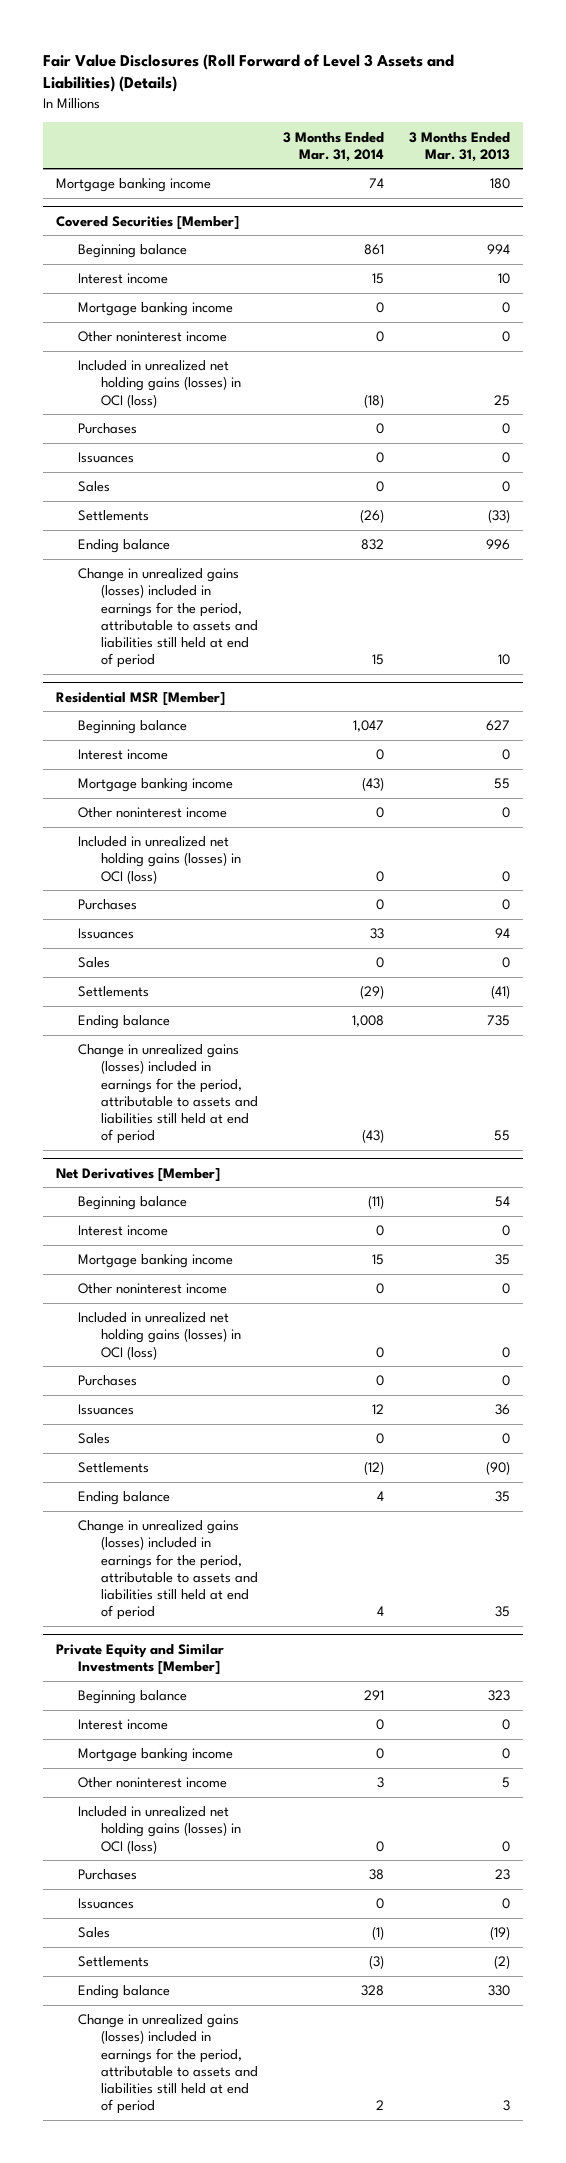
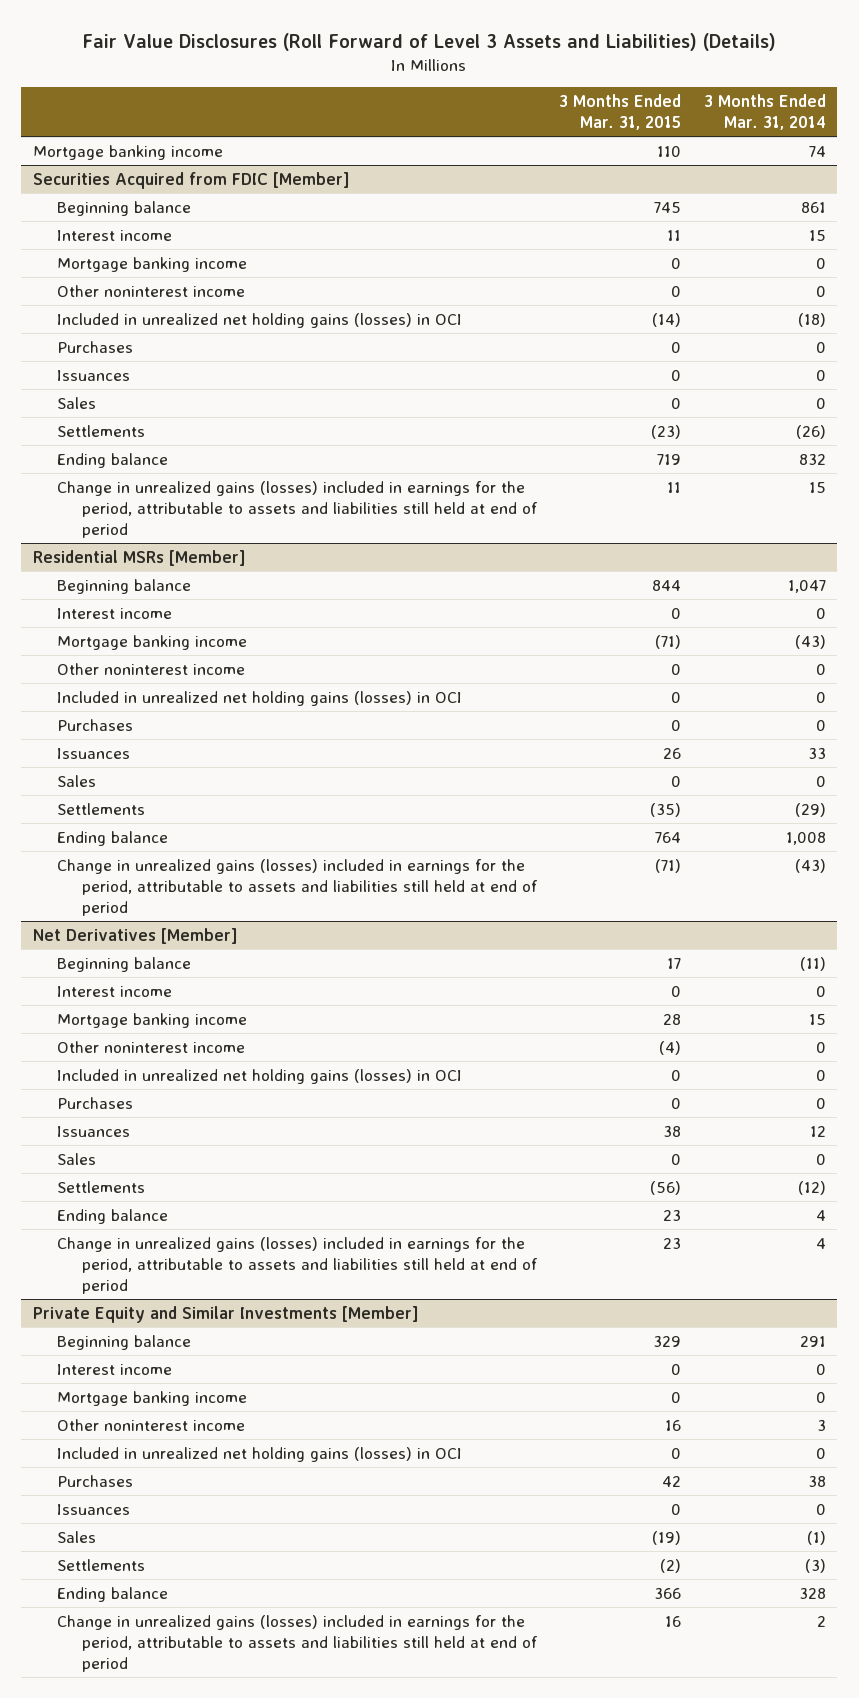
- | 3 Months Ended Mar. 31, 2014 | 3 Months Ended Mar. 31, 2013
+ | 3 Months Ended Mar. 31, 2015 | 3 Months Ended Mar. 31, 2014
- Covered Securities [Member]
+ Securities Acquired from FDIC [Member]
- Included in unrealized net holding gains (losses) in OCI (loss) | (18) | 25
+ Included in unrealized net holding gains (losses) in OCI | (14) | (18)
- Residential MSR [Member]
+ Residential MSRs [Member]
- Included in unrealized net holding gains (losses) in OCI (loss) | 0 | 0
+ Included in unrealized net holding gains (losses) in OCI | 0 | 0
@ Net Derivatives [Member]
- Included in unrealized net holding gains (losses) in OCI (loss) | 0 | 0
+ Included in unrealized net holding gains (losses) in OCI | 0 | 0
@ Private Equity and Similar Investments [Member]
- Included in unrealized net holding gains (losses) in OCI (loss) | 0 | 0
+ Included in unrealized net holding gains (losses) in OCI | 0 | 0

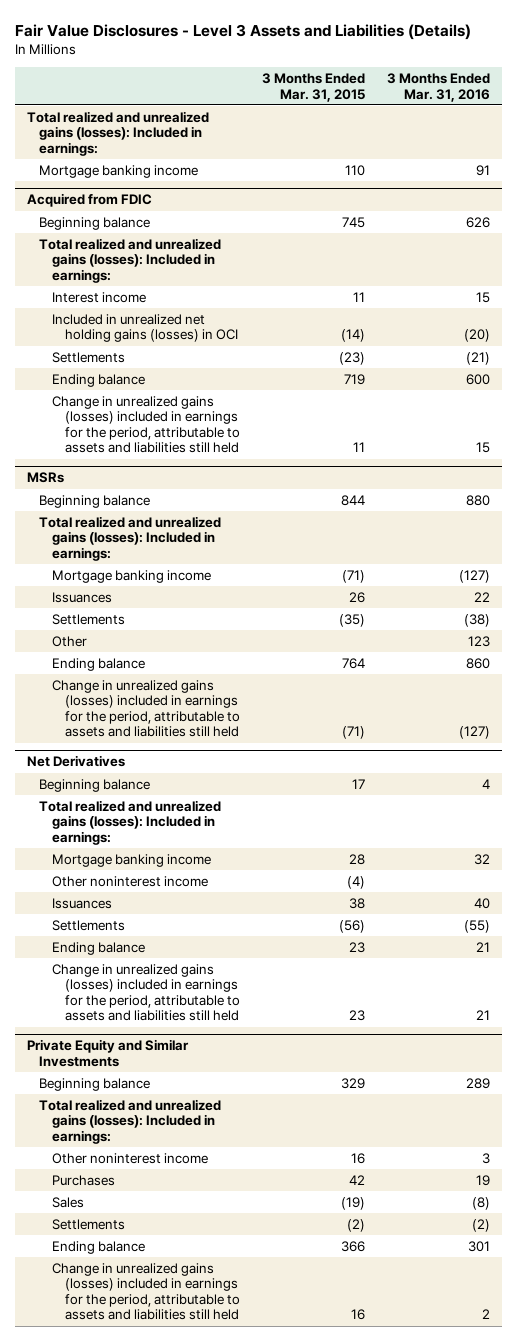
- Fair Value Disclosures (Roll Forward of Level 3 Assets and Liabilities) (Details)
+ Fair Value Disclosures - Level 3 Assets and Liabilities (Details)
- | 3 Months Ended Mar. 31, 2015 | 3 Months Ended Mar. 31, 2014
+ | 3 Months Ended Mar. 31, 2015 | 3 Months Ended Mar. 31, 2016
+ Total realized and unrealized gains (losses): Included in earnings:
- Securities Acquired from FDIC [Member]
+ Acquired from FDIC
+ Total realized and unrealized gains (losses): Included in earnings:
- Mortgage banking income | 0 | 0
- Other noninterest income | 0 | 0
- Purchases | 0 | 0
- Issuances | 0 | 0
- Sales | 0 | 0
- Change in unrealized gains (losses) included in earnings for the period, attributable to assets and liabilities still held at end of period | 11 | 15
- Residential MSRs [Member]
+ Change in unrealized gains (losses) included in earnings for the period, attributable to assets and liabilities still held | 11 | 15
+ MSRs
- Interest income | 0 | 0
+ Total realized and unrealized gains (losses): Included in earnings:
- Other noninterest income | 0 | 0
- Included in unrealized net holding gains (losses) in OCI | 0 | 0
- Purchases | 0 | 0
- Sales | 0 | 0
+ Other | | 123
- Change in unrealized gains (losses) included in earnings for the period, attributable to assets and liabilities still held at end of period | (71) | (43)
- Net Derivatives [Member]
+ Change in unrealized gains (losses) included in earnings for the period, attributable to assets and liabilities still held | (71) | (127)
+ Net Derivatives
- Interest income | 0 | 0
+ Total realized and unrealized gains (losses): Included in earnings:
- Included in unrealized net holding gains (losses) in OCI | 0 | 0
- Purchases | 0 | 0
- Sales | 0 | 0
- Change in unrealized gains (losses) included in earnings for the period, attributable to assets and liabilities still held at end of period | 23 | 4
- Private Equity and Similar Investments [Member]
+ Change in unrealized gains (losses) included in earnings for the period, attributable to assets and liabilities still held | 23 | 21
+ Private Equity and Similar Investments
- Interest income | 0 | 0
- Mortgage banking income | 0 | 0
+ Total realized and unrealized gains (losses): Included in earnings:
- Included in unrealized net holding gains (losses) in OCI | 0 | 0
- Issuances | 0 | 0
- Change in unrealized gains (losses) included in earnings for the period, attributable to assets and liabilities still held at end of period | 16 | 2
+ Change in unrealized gains (losses) included in earnings for the period, attributable to assets and liabilities still held | 16 | 2

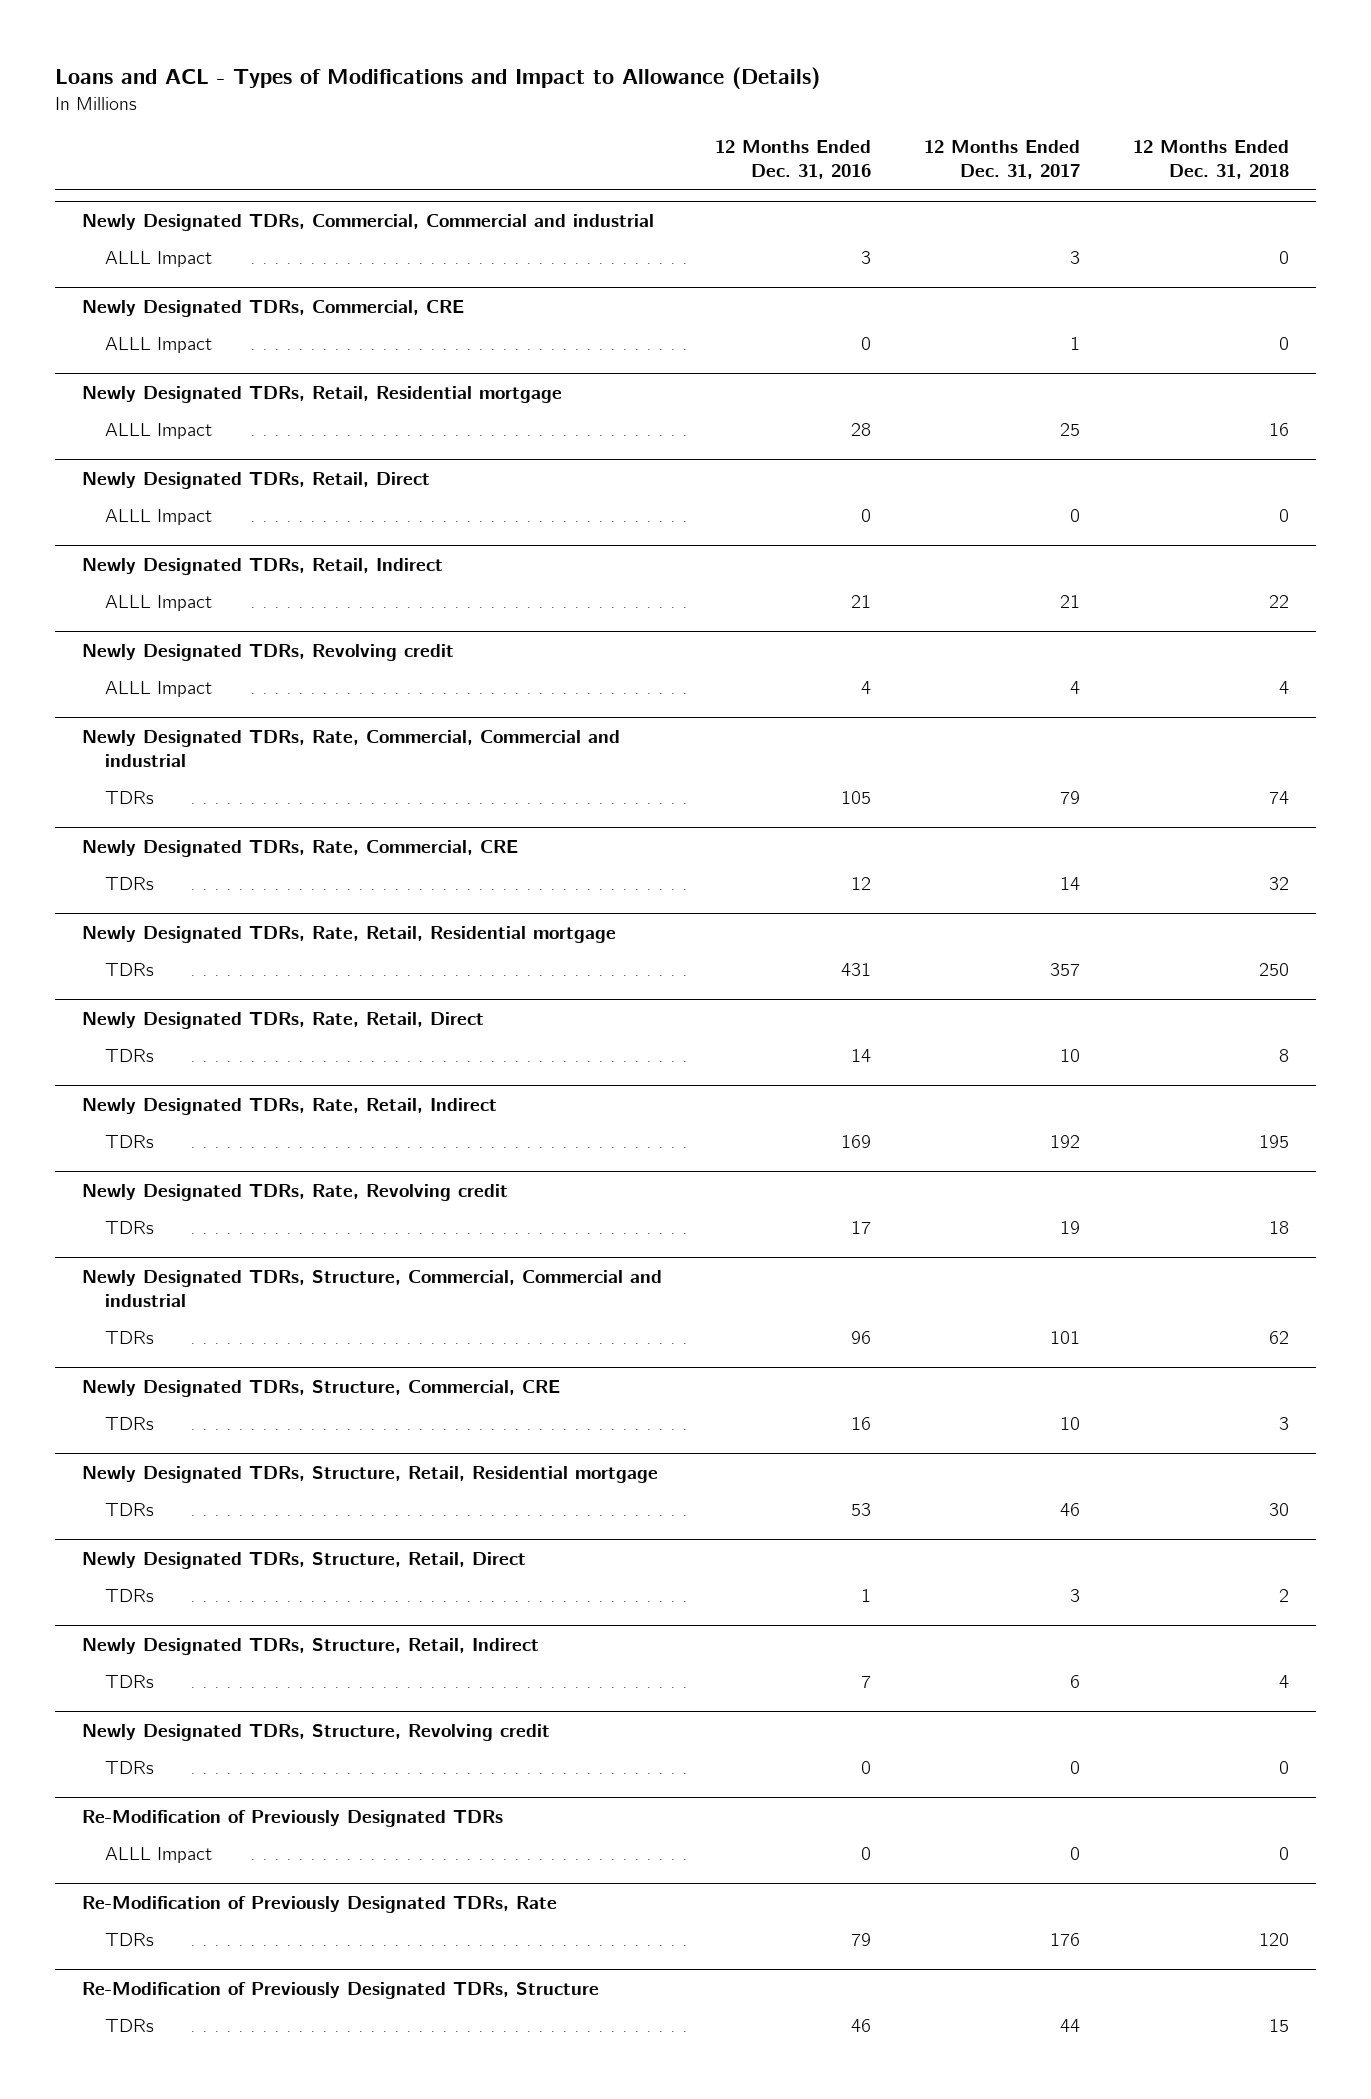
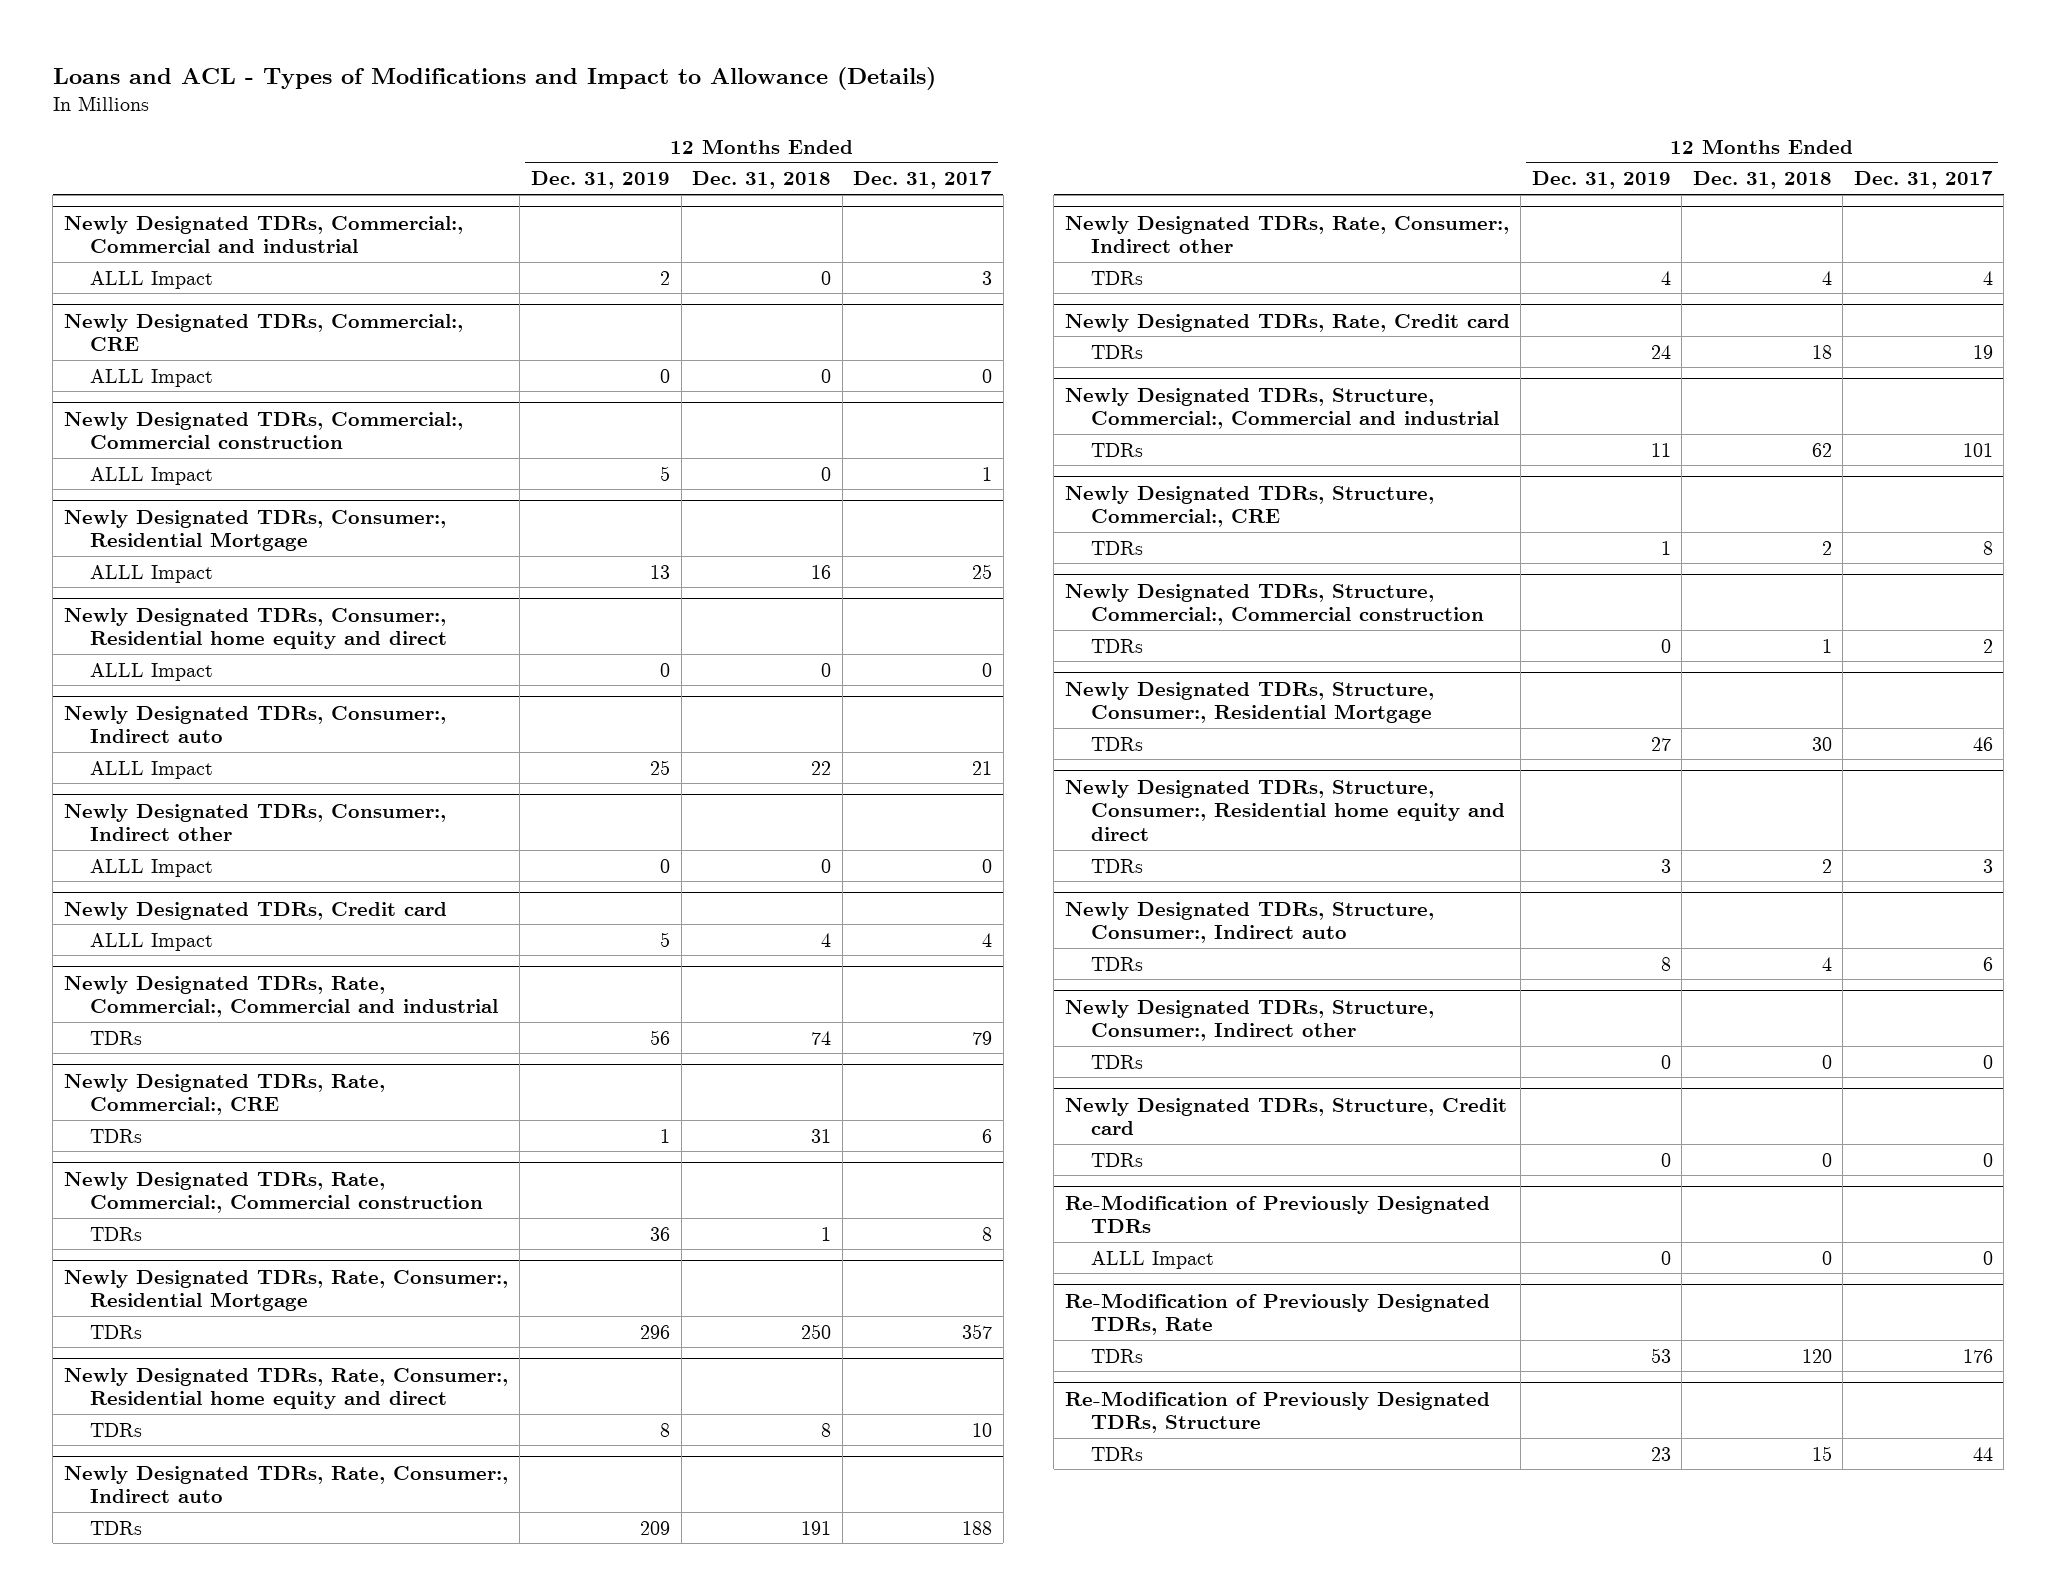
- | 12 Months Ended Dec. 31, 2016 | 12 Months Ended Dec. 31, 2017 | 12 Months Ended Dec. 31, 2018
+ | 12 Months Ended Dec. 31, 2019 | 12 Months Ended Dec. 31, 2018 | 12 Months Ended Dec. 31, 2017
- Newly Designated TDRs, Commercial, Commercial and industrial
+ Newly Designated TDRs, Commercial:, Commercial and industrial
- Newly Designated TDRs, Commercial, CRE
+ Newly Designated TDRs, Commercial:, CRE
+ ALLL Impact | 0 | 0 | 0
+ Newly Designated TDRs, Commercial:, Commercial construction
- Newly Designated TDRs, Retail, Residential mortgage
+ Newly Designated TDRs, Consumer:, Residential Mortgage
- Newly Designated TDRs, Retail, Direct
+ Newly Designated TDRs, Consumer:, Residential home equity and direct
- Newly Designated TDRs, Retail, Indirect
+ Newly Designated TDRs, Consumer:, Indirect auto
- Newly Designated TDRs, Revolving credit
+ Newly Designated TDRs, Consumer:, Indirect other
+ ALLL Impact | 0 | 0 | 0
+ Newly Designated TDRs, Credit card
- Newly Designated TDRs, Rate, Commercial, Commercial and industrial
+ Newly Designated TDRs, Rate, Commercial:, Commercial and industrial
- Newly Designated TDRs, Rate, Commercial, CRE
- TDRs | 12 | 14 | 32
- Newly Designated TDRs, Rate, Retail, Residential mortgage
+ Newly Designated TDRs, Rate, Commercial:, CRE
+ TDRs | 1 | 31 | 6
+ Newly Designated TDRs, Rate, Commercial:, Commercial construction
+ TDRs | 36 | 1 | 8
+ Newly Designated TDRs, Rate, Consumer:, Residential Mortgage
- Newly Designated TDRs, Rate, Retail, Direct
+ Newly Designated TDRs, Rate, Consumer:, Residential home equity and direct
- Newly Designated TDRs, Rate, Retail, Indirect
- TDRs | 169 | 192 | 195
- Newly Designated TDRs, Rate, Revolving credit
+ Newly Designated TDRs, Rate, Consumer:, Indirect auto
+ TDRs | 209 | 191 | 188
+ Newly Designated TDRs, Rate, Consumer:, Indirect other
+ TDRs | 4 | 4 | 4
+ Newly Designated TDRs, Rate, Credit card
- Newly Designated TDRs, Structure, Commercial, Commercial and industrial
+ Newly Designated TDRs, Structure, Commercial:, Commercial and industrial
- Newly Designated TDRs, Structure, Commercial, CRE
- TDRs | 16 | 10 | 3
- Newly Designated TDRs, Structure, Retail, Residential mortgage
+ Newly Designated TDRs, Structure, Commercial:, CRE
+ TDRs | 1 | 2 | 8
+ Newly Designated TDRs, Structure, Commercial:, Commercial construction
+ TDRs | 0 | 1 | 2
+ Newly Designated TDRs, Structure, Consumer:, Residential Mortgage
- Newly Designated TDRs, Structure, Retail, Direct
+ Newly Designated TDRs, Structure, Consumer:, Residential home equity and direct
- Newly Designated TDRs, Structure, Retail, Indirect
+ Newly Designated TDRs, Structure, Consumer:, Indirect auto
- Newly Designated TDRs, Structure, Revolving credit
+ Newly Designated TDRs, Structure, Consumer:, Indirect other
+ Newly Designated TDRs, Structure, Credit card
+ TDRs | 0 | 0 | 0

